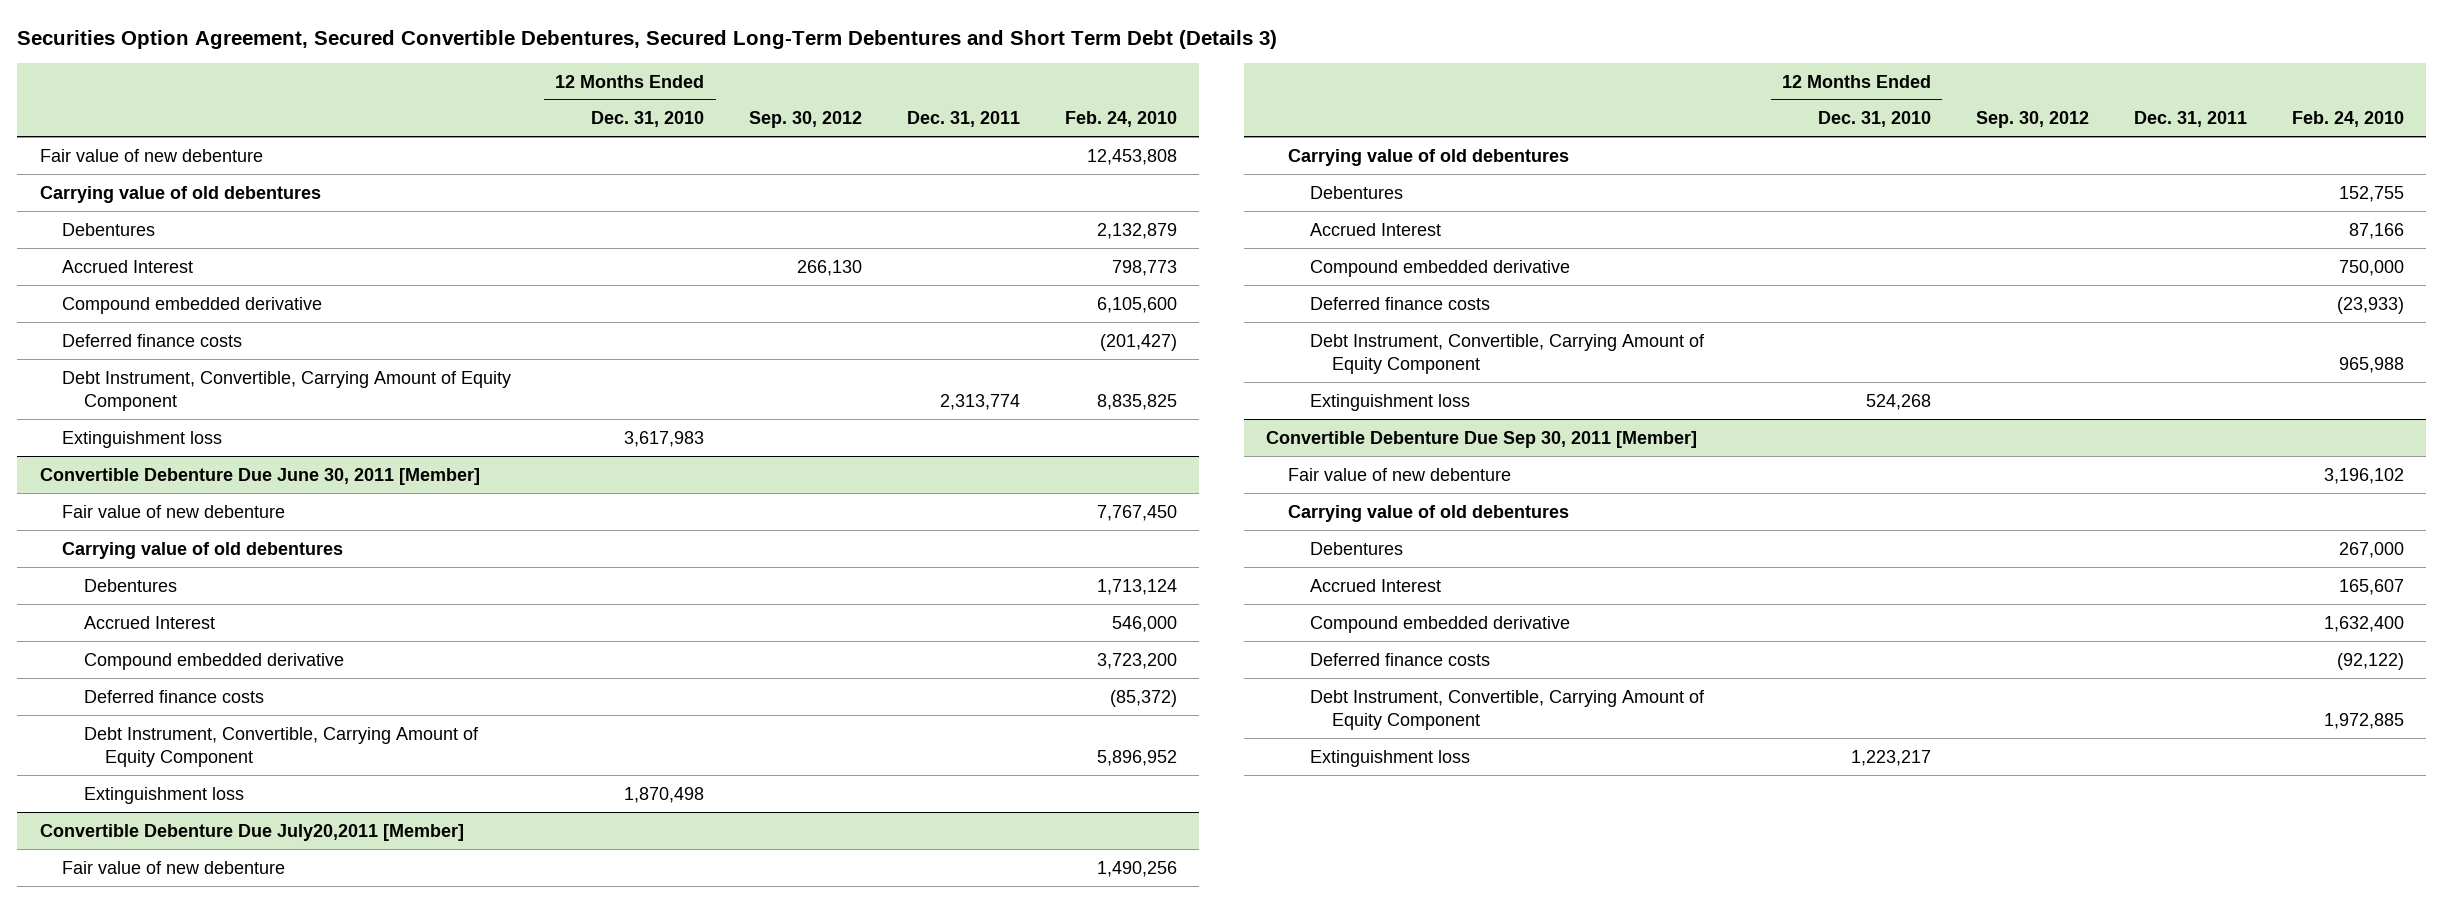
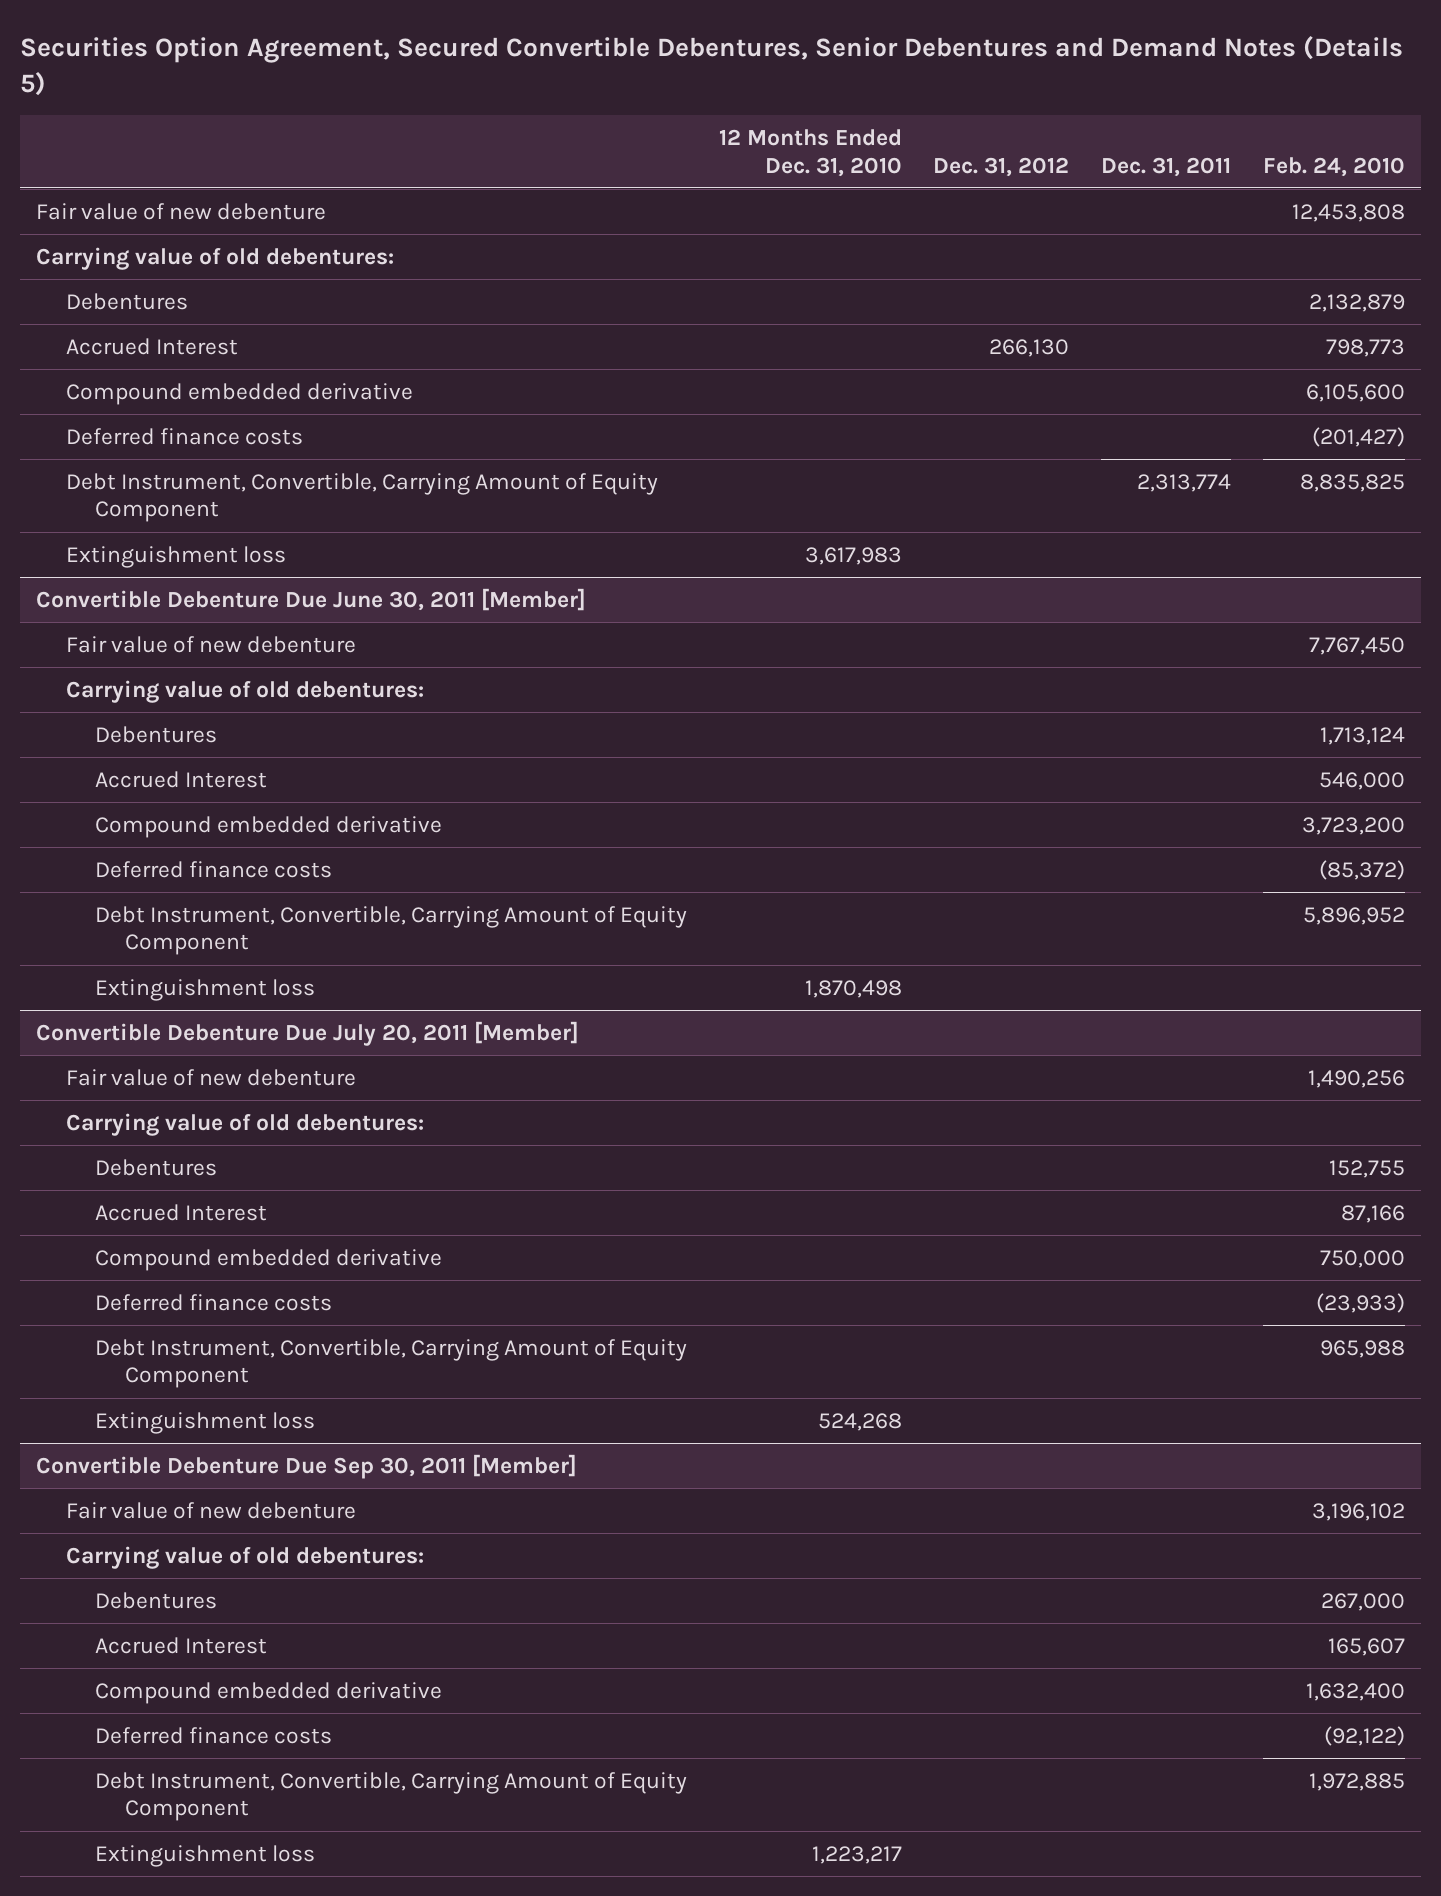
- Securities Option Agreement, Secured Convertible Debentures, Secured Long-Term Debentures and Short Term Debt (Details 3)
+ Securities Option Agreement, Secured Convertible Debentures, Senior Debentures and Demand Notes (Details 5)
- | 12 Months Ended Dec. 31, 2010 | Sep. 30, 2012 | Dec. 31, 2011 | Feb. 24, 2010
+ | 12 Months Ended Dec. 31, 2010 | Dec. 31, 2012 | Dec. 31, 2011 | Feb. 24, 2010
- Carrying value of old debentures
+ Carrying value of old debentures:
@ Convertible Debenture Due June 30, 2011 [Member]
- Carrying value of old debentures
+ Carrying value of old debentures:
- Convertible Debenture Due July20,2011 [Member]
+ Convertible Debenture Due July 20, 2011 [Member]
- Carrying value of old debentures
+ Carrying value of old debentures:
@ Convertible Debenture Due Sep 30, 2011 [Member]
- Carrying value of old debentures
+ Carrying value of old debentures:

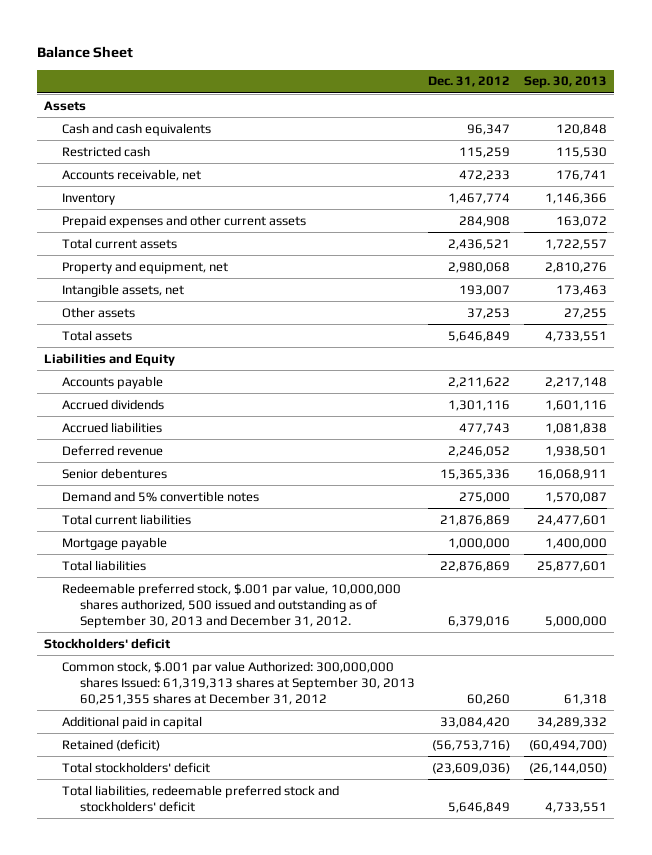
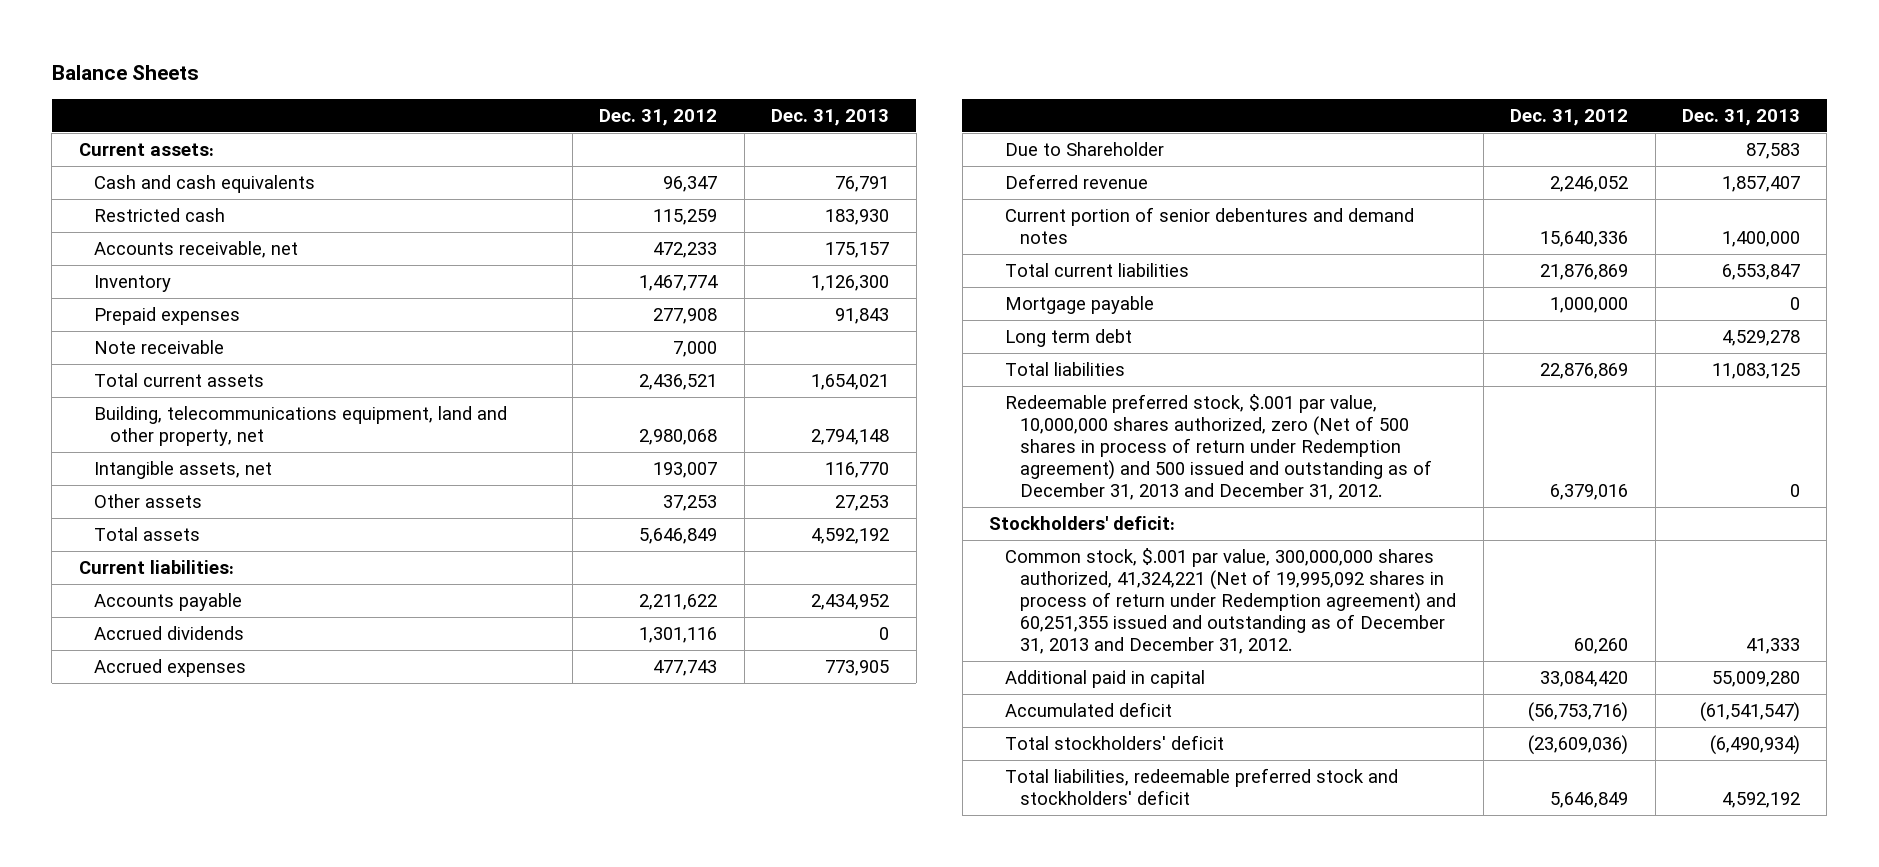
- Balance Sheet
+ Balance Sheets
- | Dec. 31, 2012 | Sep. 30, 2013
+ | Dec. 31, 2012 | Dec. 31, 2013
- Assets
+ Current assets:
- Prepaid expenses and other current assets | 284,908 | 163,072
+ Prepaid expenses | 277,908 | 91,843
+ Note receivable | 7,000 |
- Property and equipment, net | 2,980,068 | 2,810,276
+ Building, telecommunications equipment, land and other property, net | 2,980,068 | 2,794,148
- Liabilities and Equity
+ Current liabilities:
- Accrued liabilities | 477,743 | 1,081,838
+ Accrued expenses | 477,743 | 773,905
+ Due to Shareholder | | 87,583
- Senior debentures | 15,365,336 | 16,068,911
- Demand and 5% convertible notes | 275,000 | 1,570,087
+ Current portion of senior debentures and demand notes | 15,640,336 | 1,400,000
+ Long term debt | | 4,529,278
- Redeemable preferred stock, $.001 par value, 10,000,000 shares authorized, 500 issued and outstanding as of September 30, 2013 and December 31, 2012. | 6,379,016 | 5,000,000
- Stockholders' deficit
- Common stock, $.001 par value Authorized: 300,000,000 shares Issued: 61,319,313 shares at September 30, 2013 60,251,355 shares at December 31, 2012 | 60,260 | 61,318
+ Redeemable preferred stock, $.001 par value, 10,000,000 shares authorized, zero (Net of 500 shares in process of return under Redemption agreement) and 500 issued and outstanding as of December 31, 2013 and December 31, 2012. | 6,379,016 | 0
+ Stockholders' deficit:
+ Common stock, $.001 par value, 300,000,000 shares authorized, 41,324,221 (Net of 19,995,092 shares in process of return under Redemption agreement) and 60,251,355 issued and outstanding as of December 31, 2013 and December 31, 2012. | 60,260 | 41,333
- Retained (deficit) | (56,753,716) | (60,494,700)
+ Accumulated deficit | (56,753,716) | (61,541,547)

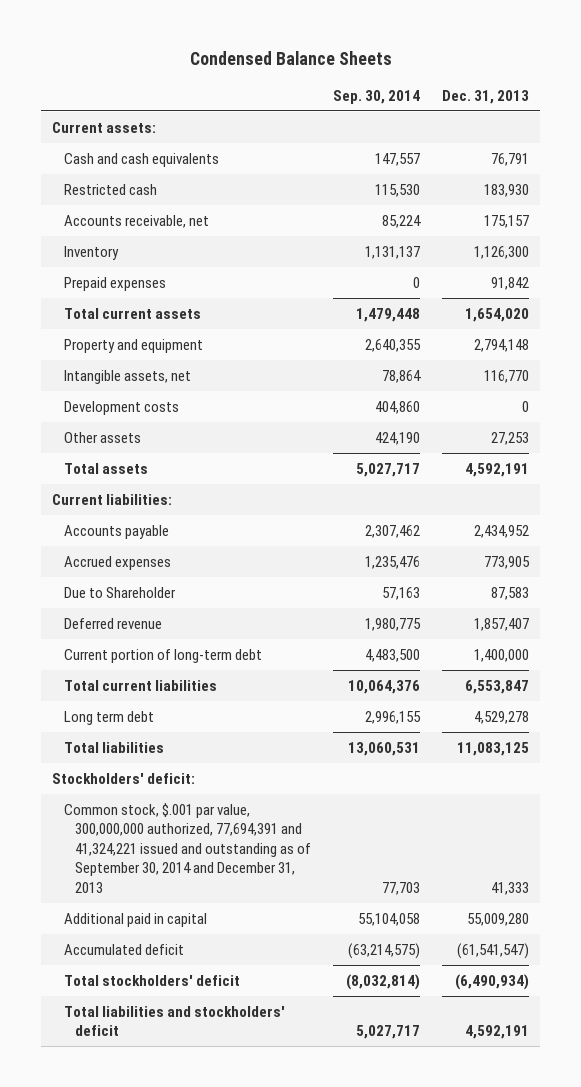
- Balance Sheets
+ Condensed Balance Sheets
- | Dec. 31, 2012 | Dec. 31, 2013
+ | Sep. 30, 2014 | Dec. 31, 2013
- Prepaid expenses | 277,908 | 91,843
- Note receivable | 7,000 |
- Total current assets | 2,436,521 | 1,654,021
- Building, telecommunications equipment, land and other property, net | 2,980,068 | 2,794,148
+ Prepaid expenses | 0 | 91,842
+ Total current assets | 1,479,448 | 1,654,020
+ Property and equipment | 2,640,355 | 2,794,148
+ Development costs | 404,860 | 0
- Total assets | 5,646,849 | 4,592,192
+ Total assets | 5,027,717 | 4,592,191
- Accrued dividends | 1,301,116 | 0
- Current portion of senior debentures and demand notes | 15,640,336 | 1,400,000
+ Current portion of long-term debt | 4,483,500 | 1,400,000
- Mortgage payable | 1,000,000 | 0
- Redeemable preferred stock, $.001 par value, 10,000,000 shares authorized, zero (Net of 500 shares in process of return under Redemption agreement) and 500 issued and outstanding as of December 31, 2013 and December 31, 2012. | 6,379,016 | 0
- Common stock, $.001 par value, 300,000,000 shares authorized, 41,324,221 (Net of 19,995,092 shares in process of return under Redemption agreement) and 60,251,355 issued and outstanding as of December 31, 2013 and December 31, 2012. | 60,260 | 41,333
+ Common stock, $.001 par value, 300,000,000 authorized, 77,694,391 and 41,324,221 issued and outstanding as of September 30, 2014 and December 31, 2013 | 77,703 | 41,333
- Total liabilities, redeemable preferred stock and stockholders' deficit | 5,646,849 | 4,592,192
+ Total liabilities and stockholders' deficit | 5,027,717 | 4,592,191

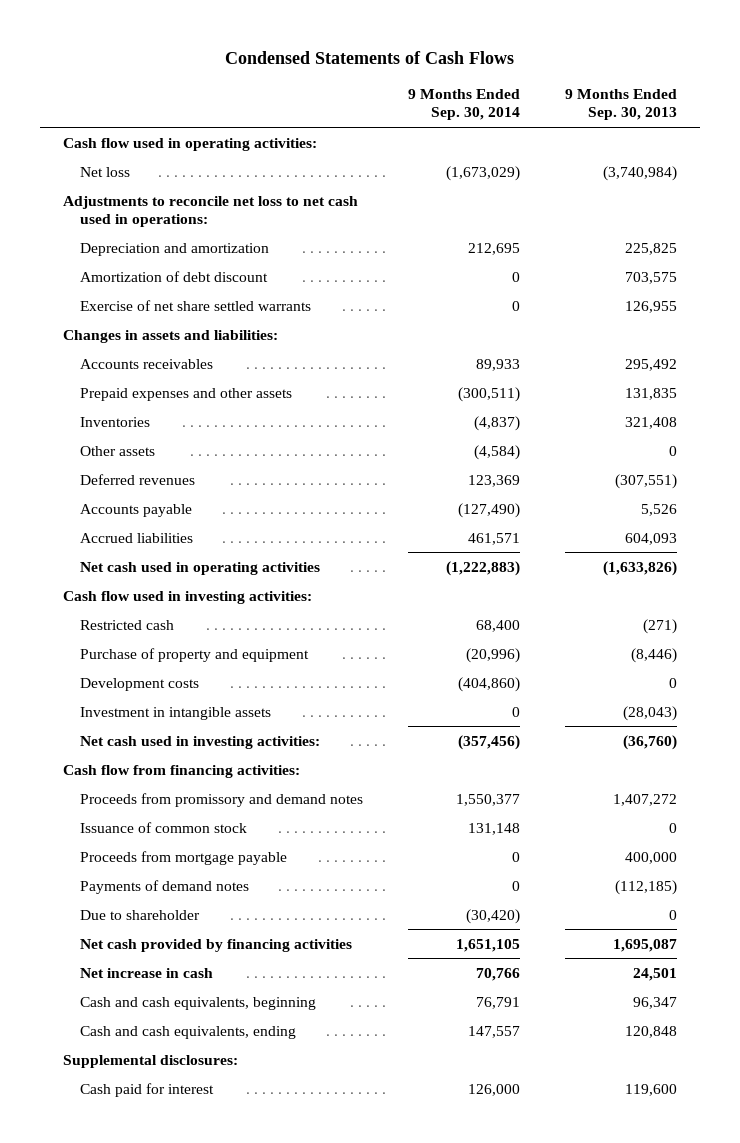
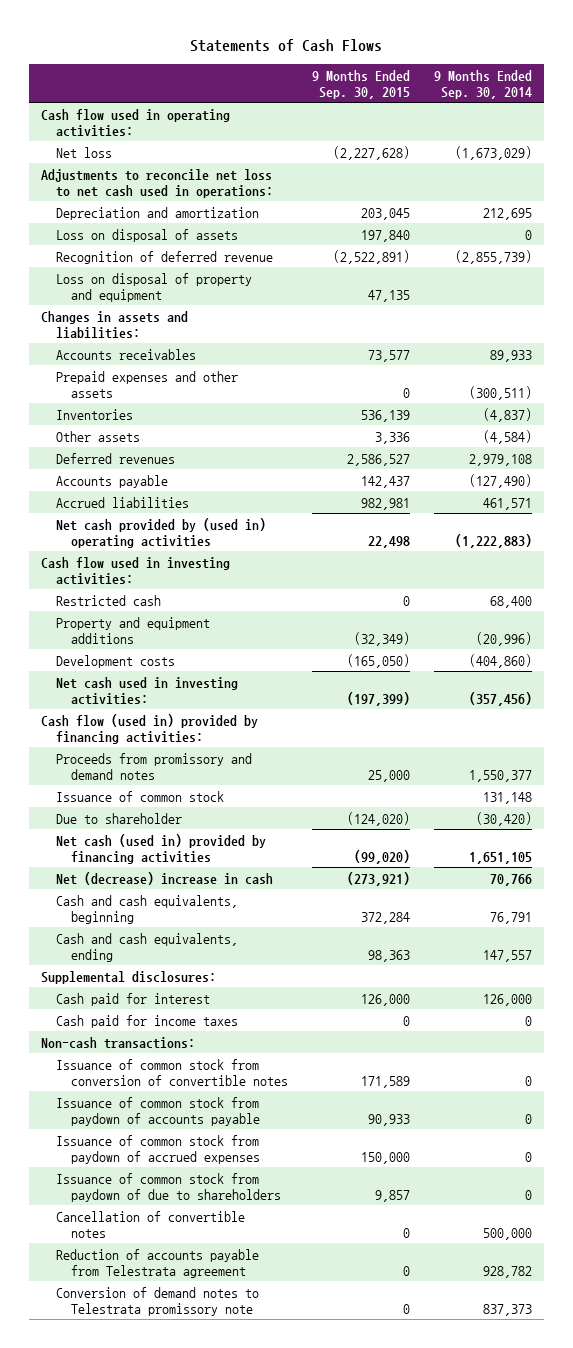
- Condensed Statements of Cash Flows
+ Statements of Cash Flows
- | 9 Months Ended Sep. 30, 2014 | 9 Months Ended Sep. 30, 2013
+ | 9 Months Ended Sep. 30, 2015 | 9 Months Ended Sep. 30, 2014
- Amortization of debt discount | 0 | 703,575
- Exercise of net share settled warrants | 0 | 126,955
+ Loss on disposal of assets | 197,840 | 0
+ Recognition of deferred revenue | (2,522,891) | (2,855,739)
+ Loss on disposal of property and equipment | 47,135 |
- Deferred revenues | 123,369 | (307,551)
+ Deferred revenues | 2,586,527 | 2,979,108
- Net cash used in operating activities | (1,222,883) | (1,633,826)
+ Net cash provided by (used in) operating activities | 22,498 | (1,222,883)
- Purchase of property and equipment | (20,996) | (8,446)
+ Property and equipment additions | (32,349) | (20,996)
- Investment in intangible assets | 0 | (28,043)
- Cash flow from financing activities:
+ Cash flow (used in) provided by financing activities:
- Proceeds from mortgage payable | 0 | 400,000
- Payments of demand notes | 0 | (112,185)
- Net cash provided by financing activities | 1,651,105 | 1,695,087
- Net increase in cash | 70,766 | 24,501
+ Net cash (used in) provided by financing activities | (99,020) | 1,651,105
+ Net (decrease) increase in cash | (273,921) | 70,766
+ Cash paid for income taxes | 0 | 0
+ Non-cash transactions:
+ Issuance of common stock from conversion of convertible notes | 171,589 | 0
+ Issuance of common stock from paydown of accounts payable | 90,933 | 0
+ Issuance of common stock from paydown of accrued expenses | 150,000 | 0
+ Issuance of common stock from paydown of due to shareholders | 9,857 | 0
+ Cancellation of convertible notes | 0 | 500,000
+ Reduction of accounts payable from Telestrata agreement | 0 | 928,782
+ Conversion of demand notes to Telestrata promissory note | 0 | 837,373

